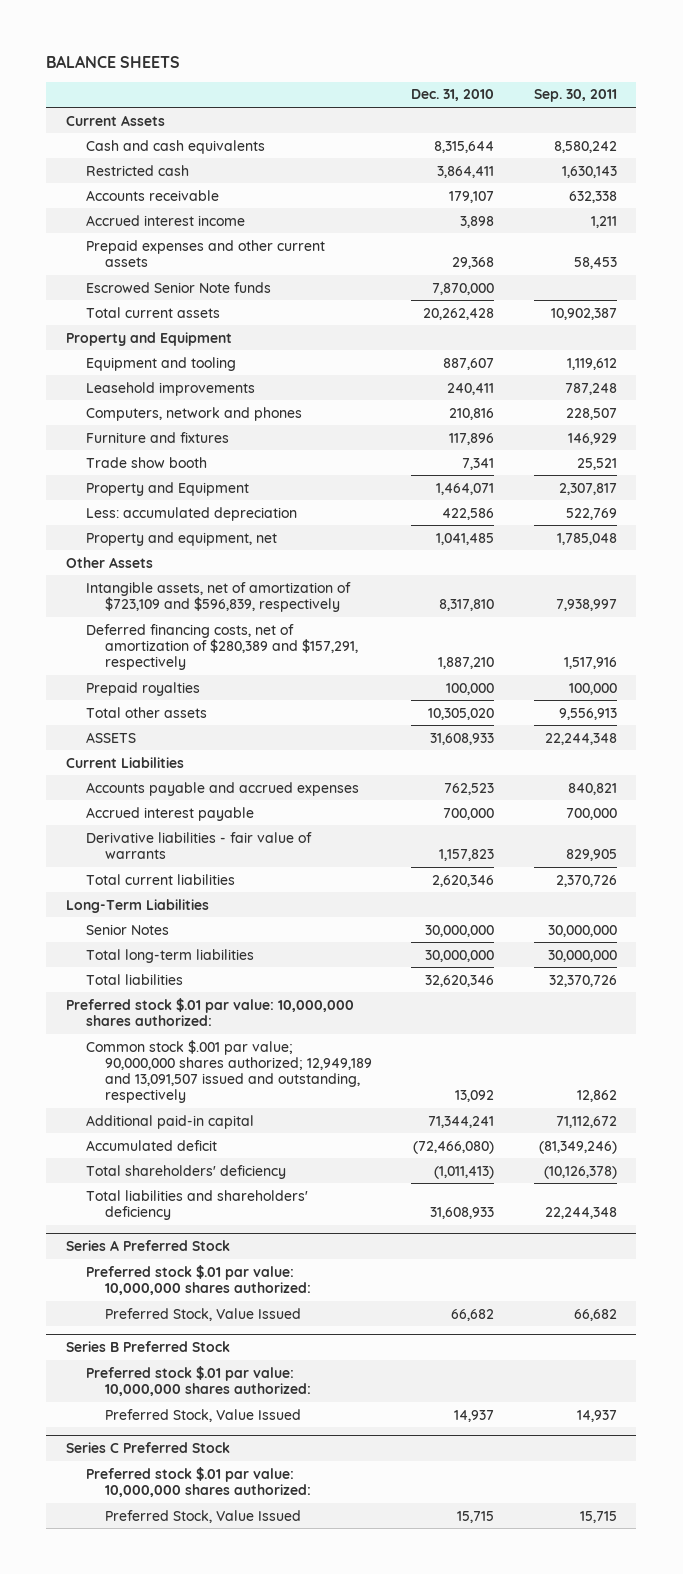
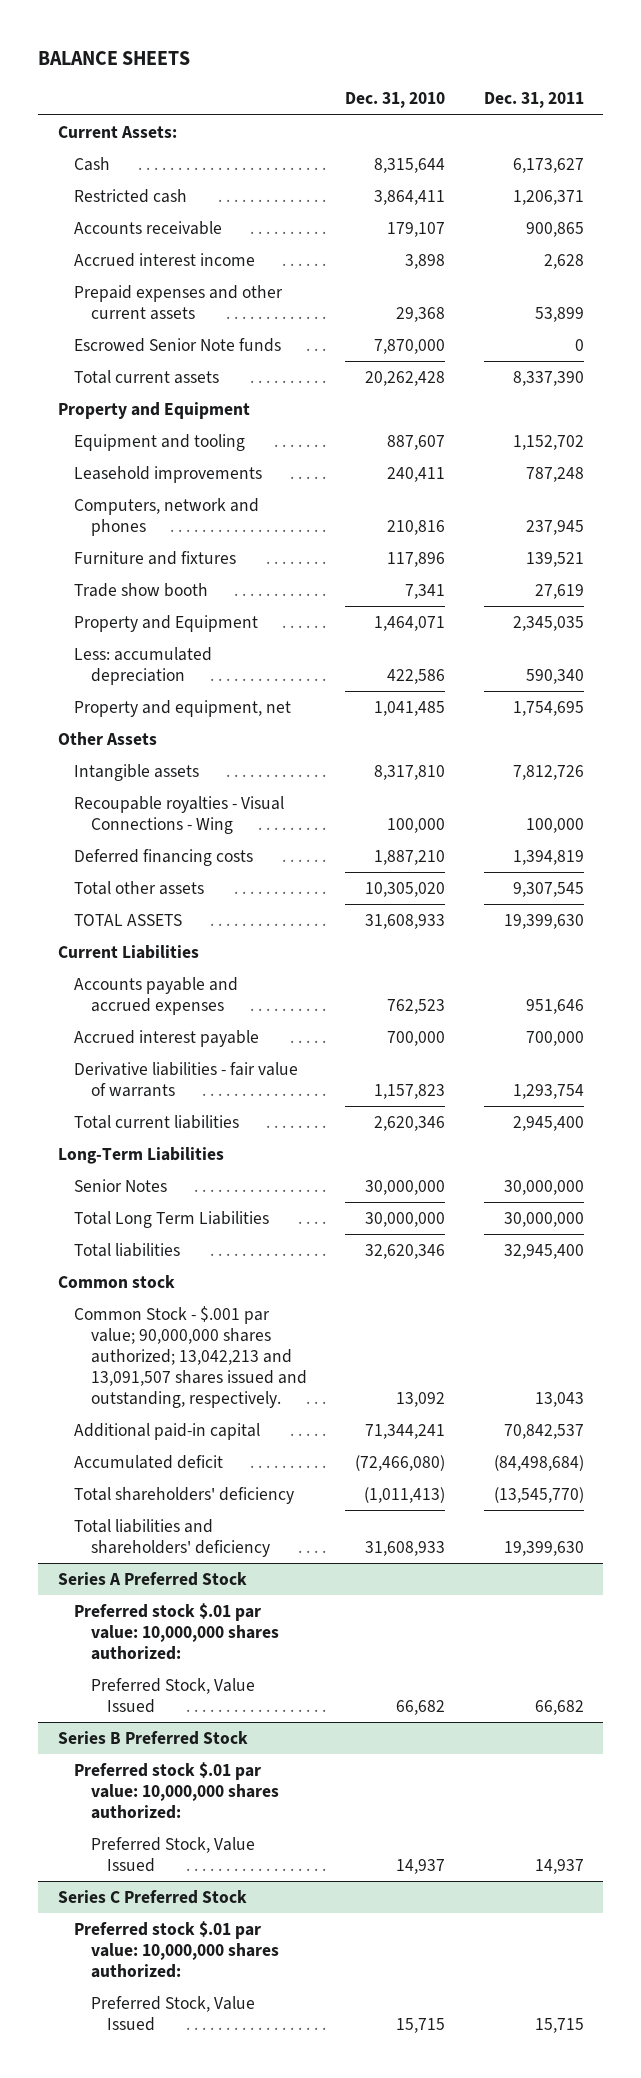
- | Dec. 31, 2010 | Sep. 30, 2011
+ | Dec. 31, 2010 | Dec. 31, 2011
- Current Assets
- Cash and cash equivalents | 8,315,644 | 8,580,242
+ Current Assets:
+ Cash | 8,315,644 | 6,173,627
- Intangible assets, net of amortization of $723,109 and $596,839, respectively | 8,317,810 | 7,938,997
- Deferred financing costs, net of amortization of $280,389 and $157,291, respectively | 1,887,210 | 1,517,916
- Prepaid royalties | 100,000 | 100,000
+ Intangible assets | 8,317,810 | 7,812,726
+ Recoupable royalties - Visual Connections - Wing | 100,000 | 100,000
+ Deferred financing costs | 1,887,210 | 1,394,819
- ASSETS | 31,608,933 | 22,244,348
+ TOTAL ASSETS | 31,608,933 | 19,399,630
- Total long-term liabilities | 30,000,000 | 30,000,000
+ Total Long Term Liabilities | 30,000,000 | 30,000,000
- Preferred stock $.01 par value: 10,000,000 shares authorized:
- Common stock $.001 par value; 90,000,000 shares authorized; 12,949,189 and 13,091,507 issued and outstanding, respectively | 13,092 | 12,862
+ Common stock
+ Common Stock - $.001 par value; 90,000,000 shares authorized; 13,042,213 and 13,091,507 shares issued and outstanding, respectively. | 13,092 | 13,043

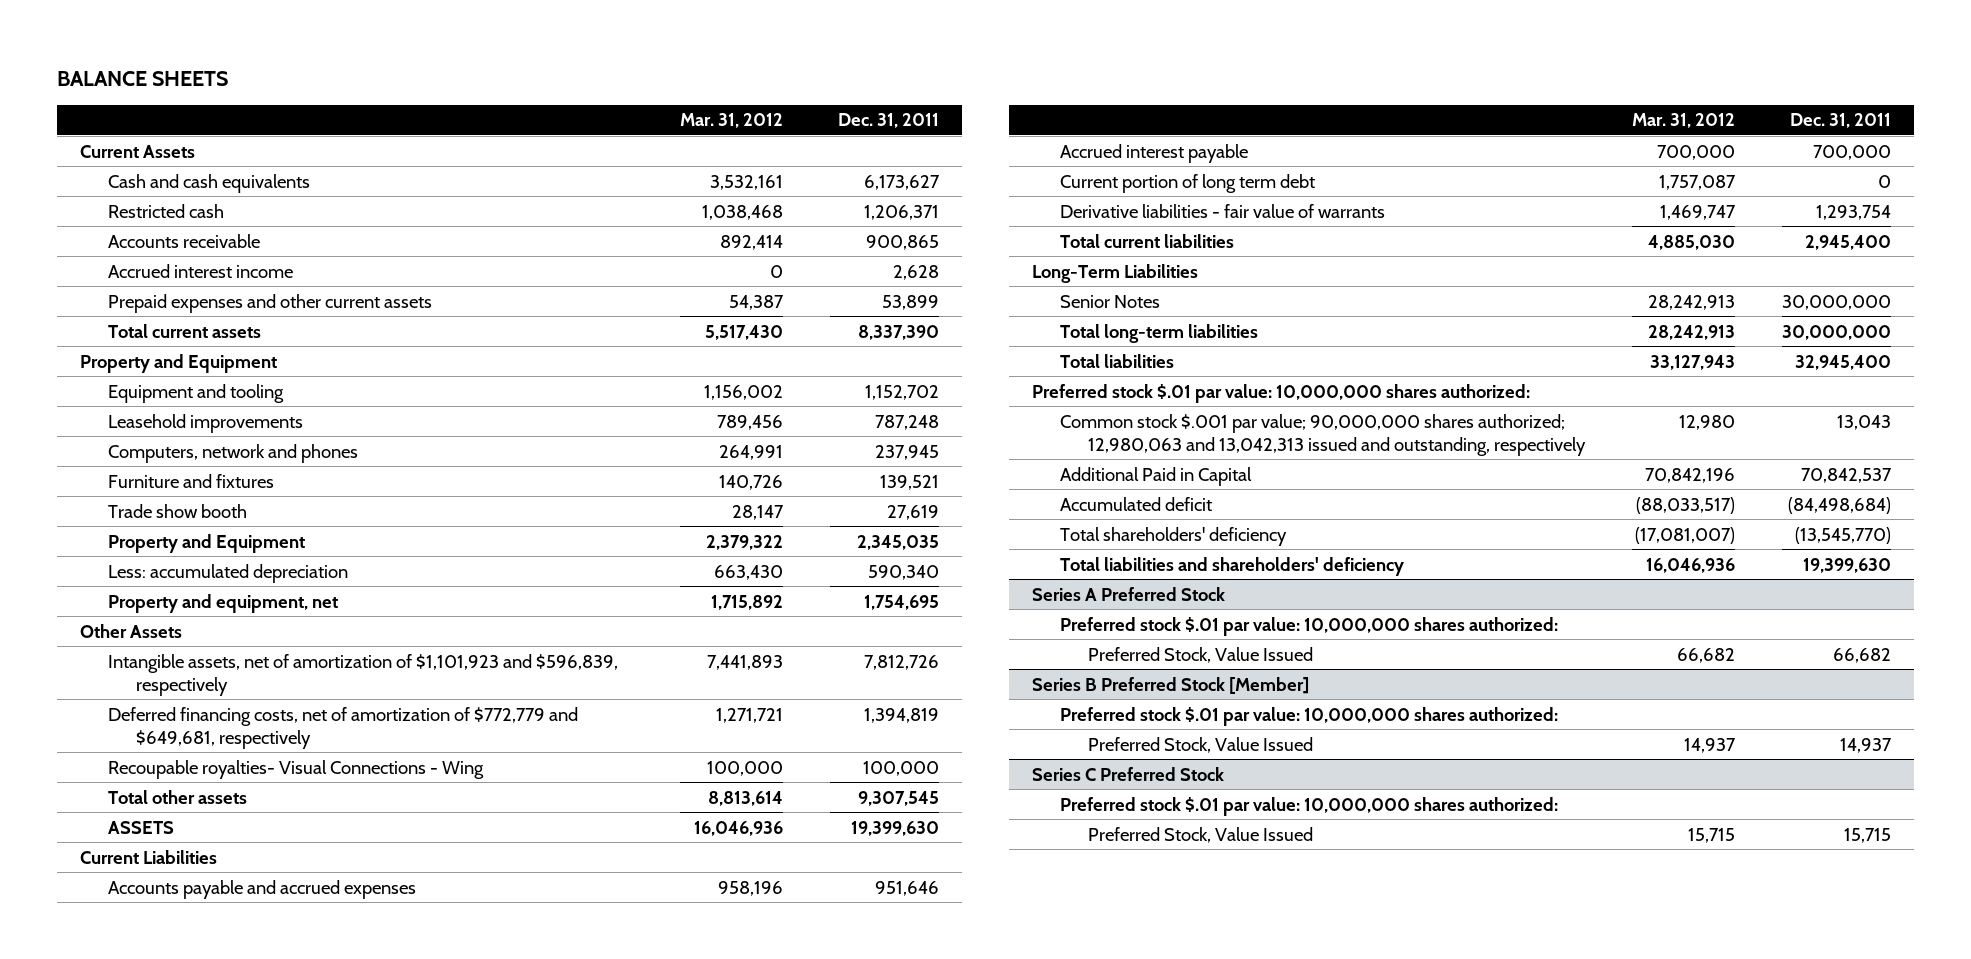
- | Dec. 31, 2010 | Dec. 31, 2011
+ | Mar. 31, 2012 | Dec. 31, 2011
- Current Assets:
- Cash | 8,315,644 | 6,173,627
+ Current Assets
+ Cash and cash equivalents | 3,532,161 | 6,173,627
- Escrowed Senior Note funds | 7,870,000 | 0
- Intangible assets | 8,317,810 | 7,812,726
- Recoupable royalties - Visual Connections - Wing | 100,000 | 100,000
- Deferred financing costs | 1,887,210 | 1,394,819
+ Intangible assets, net of amortization of $1,101,923 and $596,839, respectively | 7,441,893 | 7,812,726
+ Deferred financing costs, net of amortization of $772,779 and $649,681, respectively | 1,271,721 | 1,394,819
+ Recoupable royalties- Visual Connections - Wing | 100,000 | 100,000
- TOTAL ASSETS | 31,608,933 | 19,399,630
+ ASSETS | 16,046,936 | 19,399,630
+ Current portion of long term debt | 1,757,087 | 0
- Total Long Term Liabilities | 30,000,000 | 30,000,000
+ Total long-term liabilities | 28,242,913 | 30,000,000
- Common stock
- Common Stock - $.001 par value; 90,000,000 shares authorized; 13,042,213 and 13,091,507 shares issued and outstanding, respectively. | 13,092 | 13,043
- Additional paid-in capital | 71,344,241 | 70,842,537
+ Preferred stock $.01 par value: 10,000,000 shares authorized:
+ Common stock $.001 par value; 90,000,000 shares authorized; 12,980,063 and 13,042,313 issued and outstanding, respectively | 12,980 | 13,043
+ Additional Paid in Capital | 70,842,196 | 70,842,537
- Series B Preferred Stock
+ Series B Preferred Stock [Member]

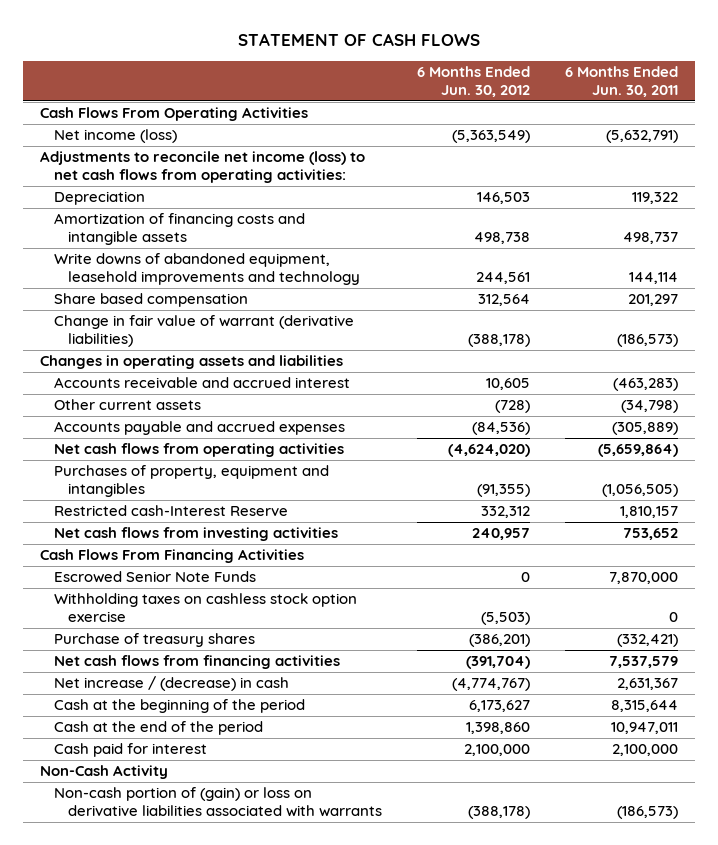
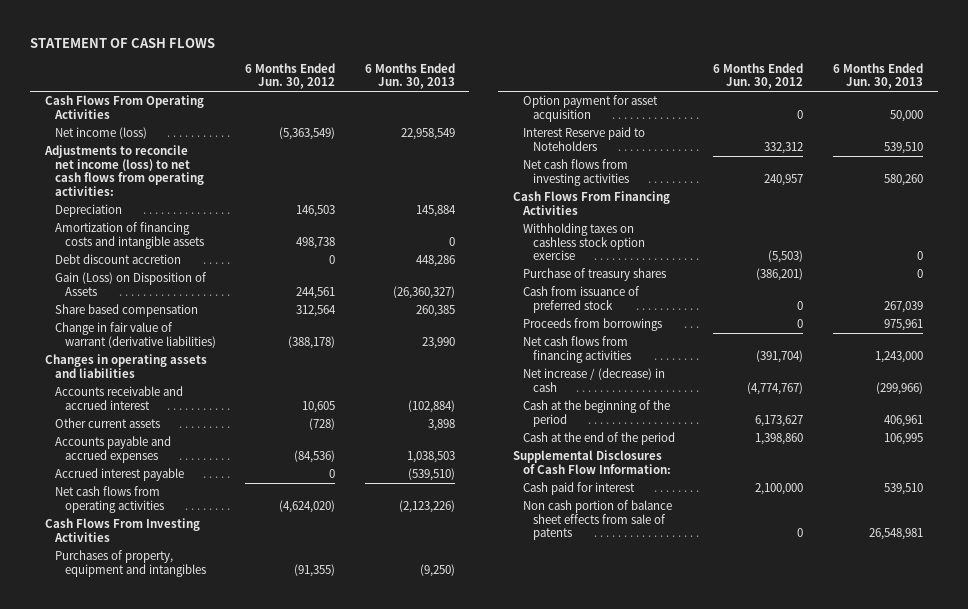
- | 6 Months Ended Jun. 30, 2012 | 6 Months Ended Jun. 30, 2011
+ | 6 Months Ended Jun. 30, 2012 | 6 Months Ended Jun. 30, 2013
- Write downs of abandoned equipment, leasehold improvements and technology | 244,561 | 144,114
+ Debt discount accretion | 0 | 448,286
+ Gain (Loss) on Disposition of Assets | 244,561 | (26,360,327)
+ Accrued interest payable | 0 | (539,510)
+ Cash Flows From Investing Activities
- Restricted cash-Interest Reserve | 332,312 | 1,810,157
+ Option payment for asset acquisition | 0 | 50,000
+ Interest Reserve paid to Noteholders | 332,312 | 539,510
- Escrowed Senior Note Funds | 0 | 7,870,000
+ Cash from issuance of preferred stock | 0 | 267,039
+ Proceeds from borrowings | 0 | 975,961
+ Supplemental Disclosures of Cash Flow Information:
- Non-Cash Activity
- Non-cash portion of (gain) or loss on derivative liabilities associated with warrants | (388,178) | (186,573)
+ Non cash portion of balance sheet effects from sale of patents | 0 | 26,548,981

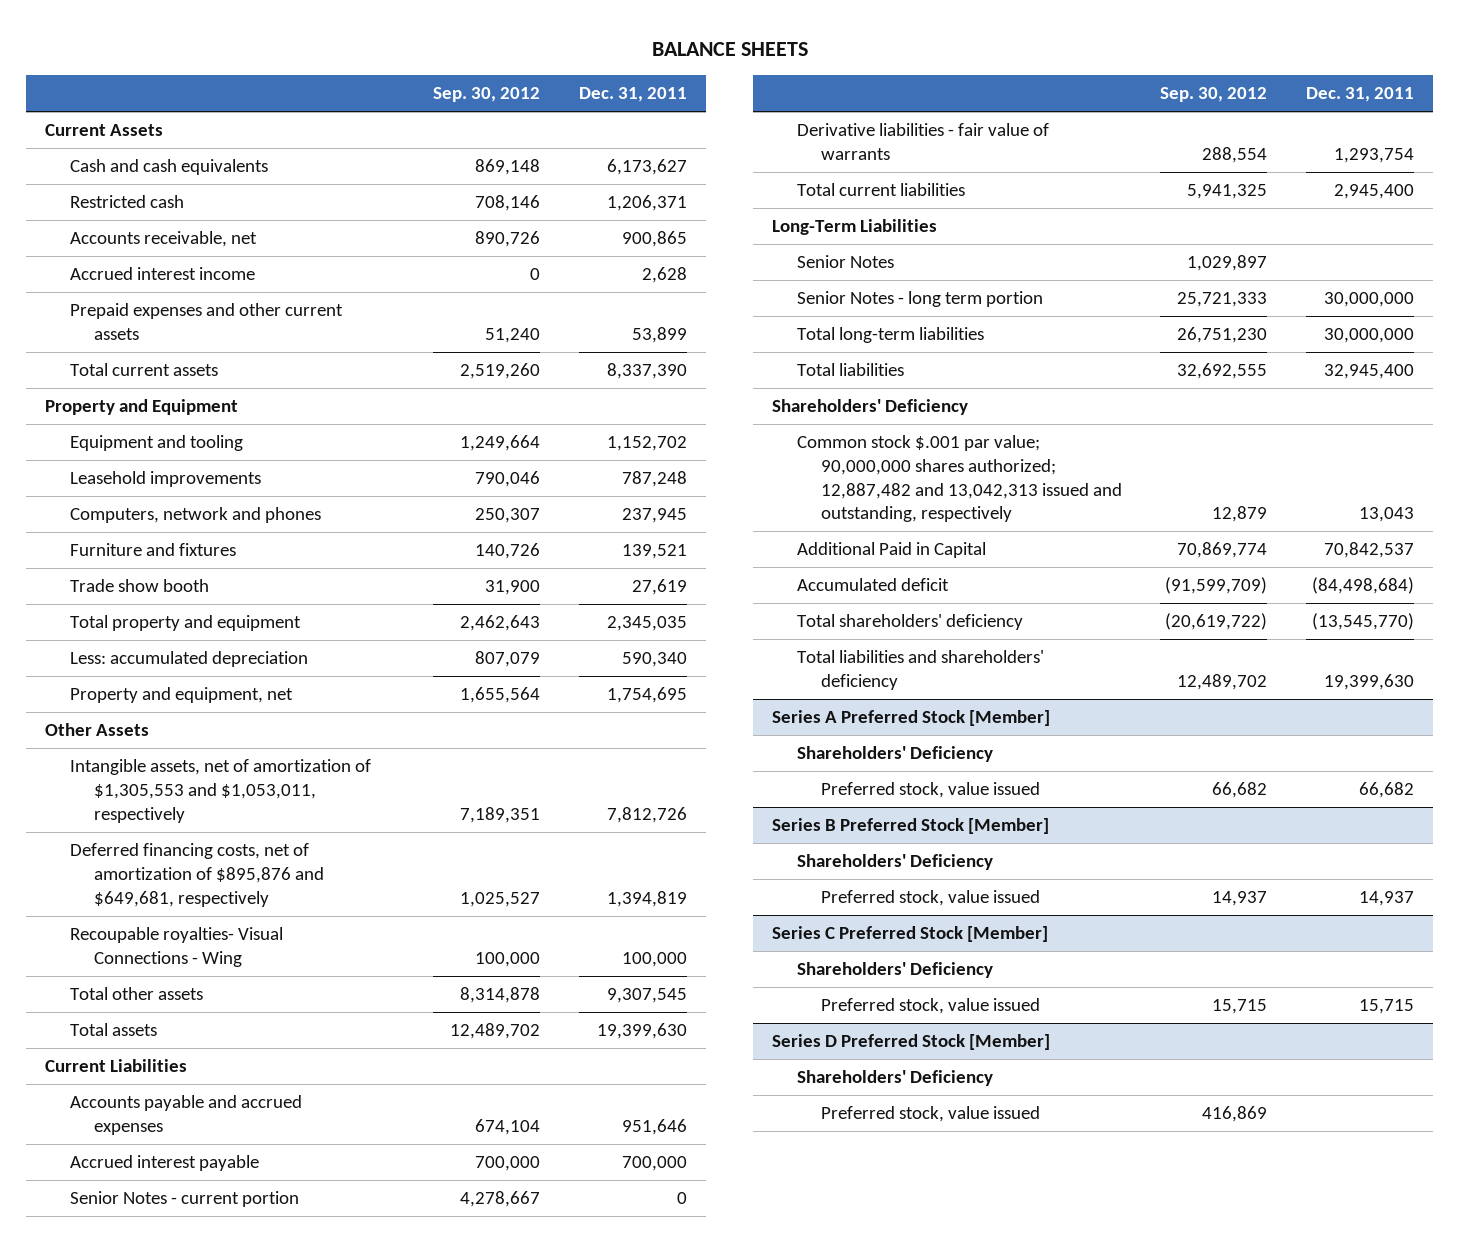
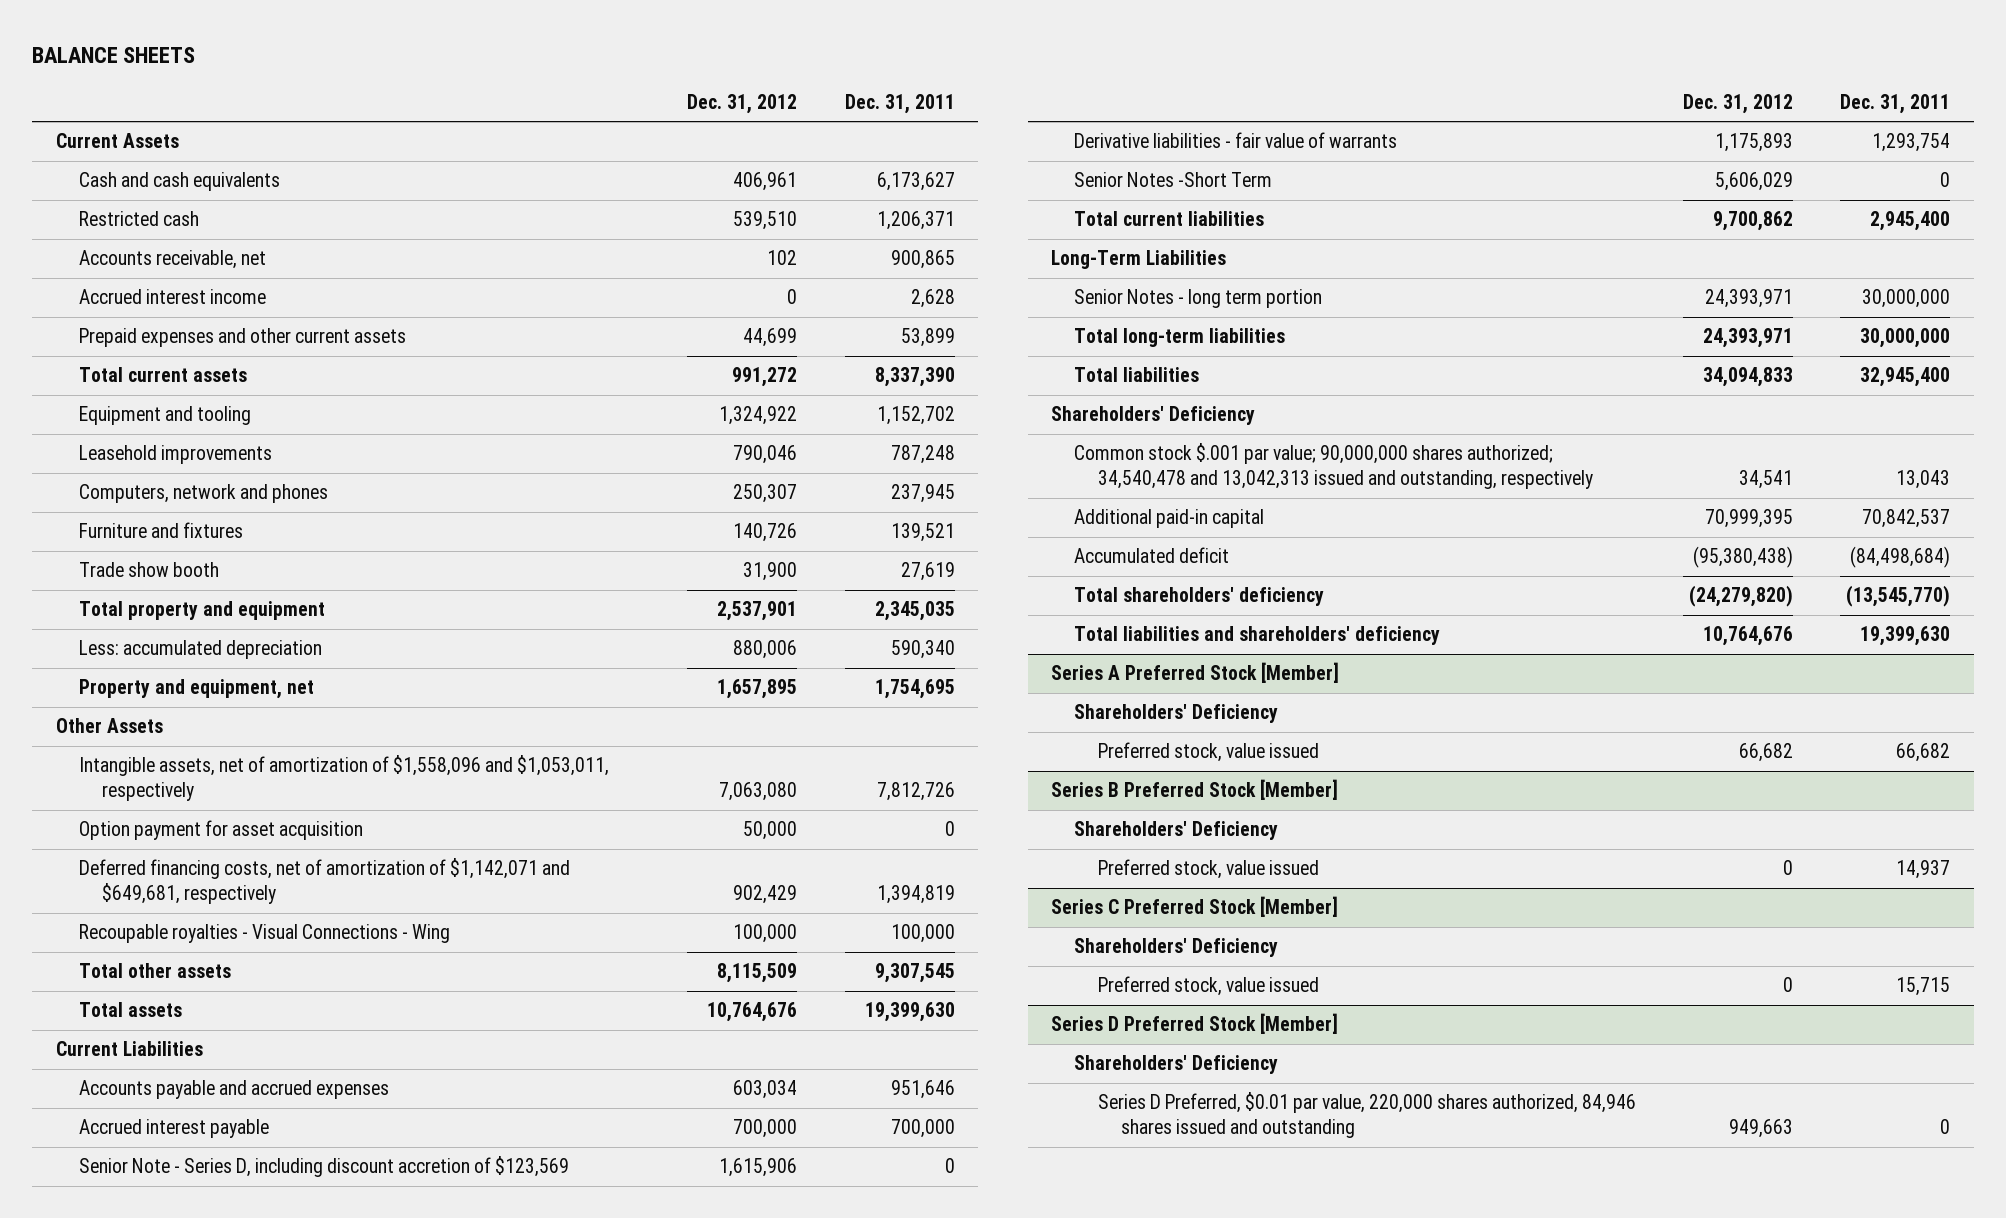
- | Sep. 30, 2012 | Dec. 31, 2011
+ | Dec. 31, 2012 | Dec. 31, 2011
- Property and Equipment
- Intangible assets, net of amortization of $1,305,553 and $1,053,011, respectively | 7,189,351 | 7,812,726
- Deferred financing costs, net of amortization of $895,876 and $649,681, respectively | 1,025,527 | 1,394,819
- Recoupable royalties- Visual Connections - Wing | 100,000 | 100,000
+ Intangible assets, net of amortization of $1,558,096 and $1,053,011, respectively | 7,063,080 | 7,812,726
+ Option payment for asset acquisition | 50,000 | 0
+ Deferred financing costs, net of amortization of $1,142,071 and $649,681, respectively | 902,429 | 1,394,819
+ Recoupable royalties - Visual Connections - Wing | 100,000 | 100,000
- Senior Notes - current portion | 4,278,667 | 0
+ Senior Note - Series D, including discount accretion of $123,569 | 1,615,906 | 0
+ Senior Notes -Short Term | 5,606,029 | 0
- Senior Notes | 1,029,897 |
- Common stock $.001 par value; 90,000,000 shares authorized; 12,887,482 and 13,042,313 issued and outstanding, respectively | 12,879 | 13,043
- Additional Paid in Capital | 70,869,774 | 70,842,537
+ Common stock $.001 par value; 90,000,000 shares authorized; 34,540,478 and 13,042,313 issued and outstanding, respectively | 34,541 | 13,043
+ Additional paid-in capital | 70,999,395 | 70,842,537
@ Series D Preferred Stock [Member]
- Preferred stock, value issued | 416,869 |
+ Series D Preferred, $0.01 par value, 220,000 shares authorized, 84,946 shares issued and outstanding | 949,663 | 0

